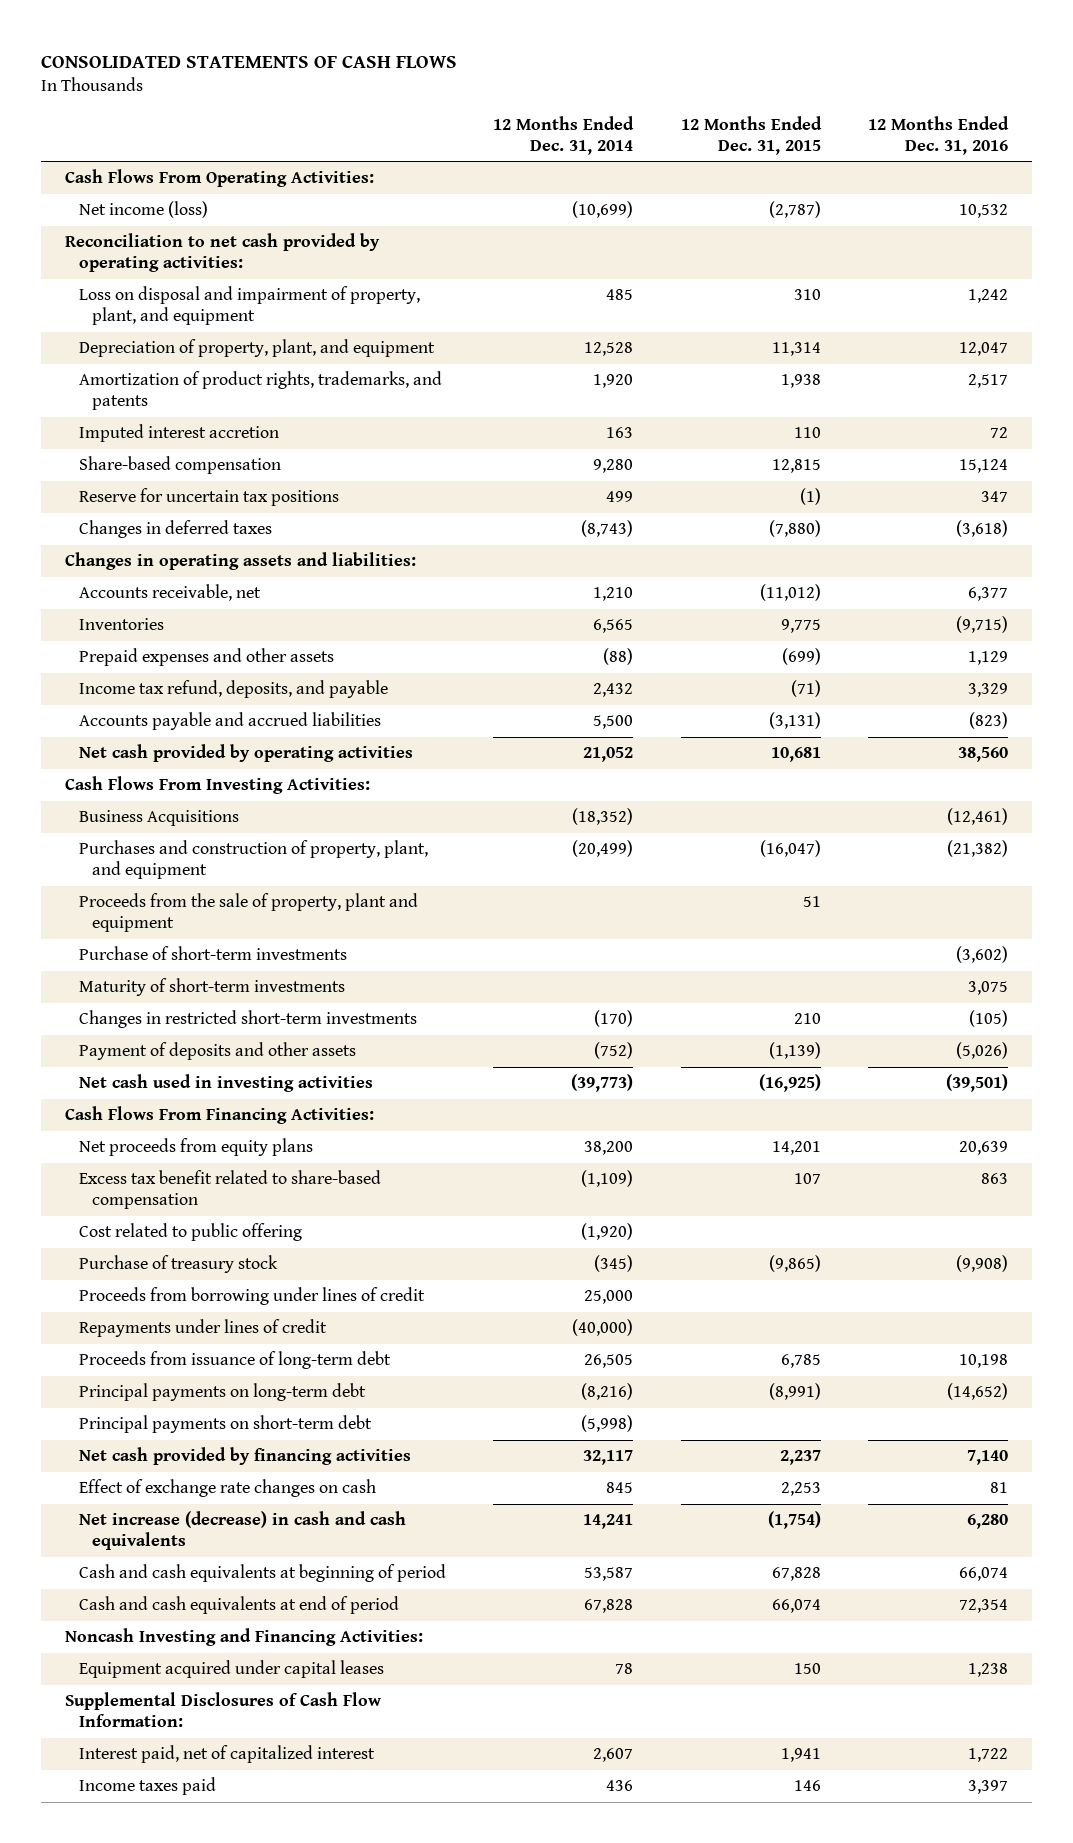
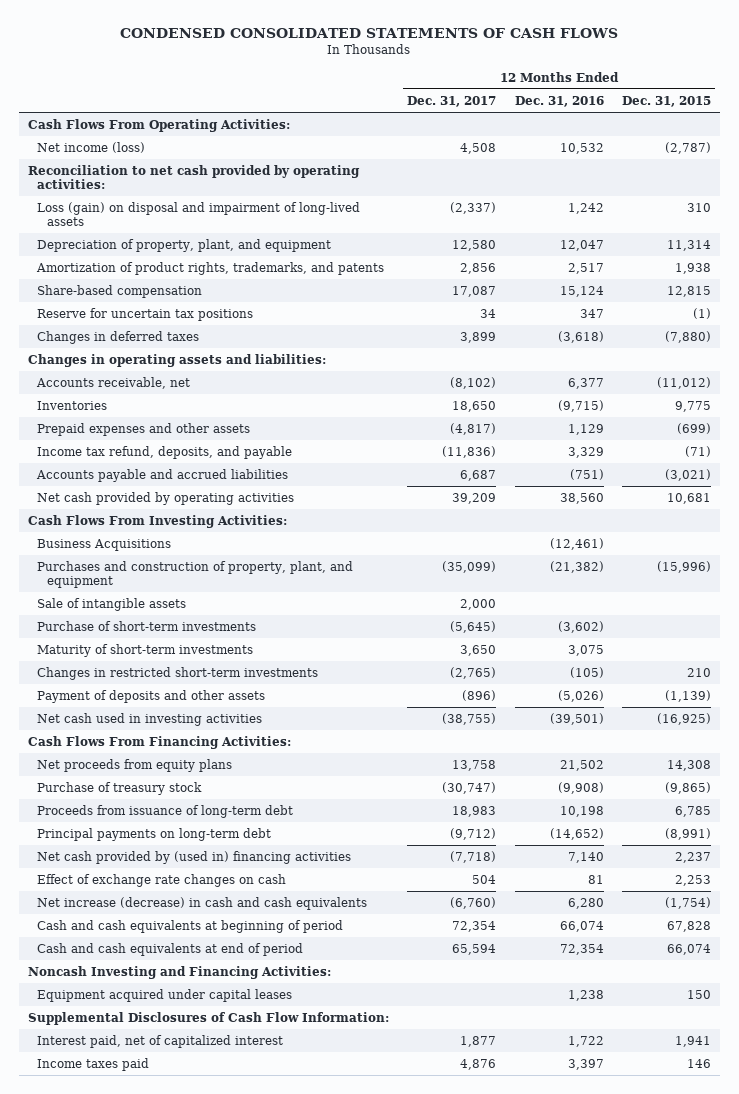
- CONSOLIDATED STATEMENTS OF CASH FLOWS
+ CONDENSED CONSOLIDATED STATEMENTS OF CASH FLOWS
- | 12 Months Ended Dec. 31, 2014 | 12 Months Ended Dec. 31, 2015 | 12 Months Ended Dec. 31, 2016
+ | 12 Months Ended Dec. 31, 2017 | 12 Months Ended Dec. 31, 2016 | 12 Months Ended Dec. 31, 2015
- Loss on disposal and impairment of property, plant, and equipment | 485 | 310 | 1,242
+ Loss (gain) on disposal and impairment of long-lived assets | (2,337) | 1,242 | 310
- Imputed interest accretion | 163 | 110 | 72
- Accounts payable and accrued liabilities | 5,500 | (3,131) | (823)
+ Accounts payable and accrued liabilities | 6,687 | (751) | (3,021)
- Purchases and construction of property, plant, and equipment | (20,499) | (16,047) | (21,382)
- Proceeds from the sale of property, plant and equipment | | 51 |
+ Purchases and construction of property, plant, and equipment | (35,099) | (21,382) | (15,996)
+ Sale of intangible assets | 2,000 | |
- Net proceeds from equity plans | 38,200 | 14,201 | 20,639
- Excess tax benefit related to share-based compensation | (1,109) | 107 | 863
- Cost related to public offering | (1,920) | |
+ Net proceeds from equity plans | 13,758 | 21,502 | 14,308
- Proceeds from borrowing under lines of credit | 25,000 | |
- Repayments under lines of credit | (40,000) | |
- Principal payments on short-term debt | (5,998) | |
- Net cash provided by financing activities | 32,117 | 2,237 | 7,140
+ Net cash provided by (used in) financing activities | (7,718) | 7,140 | 2,237

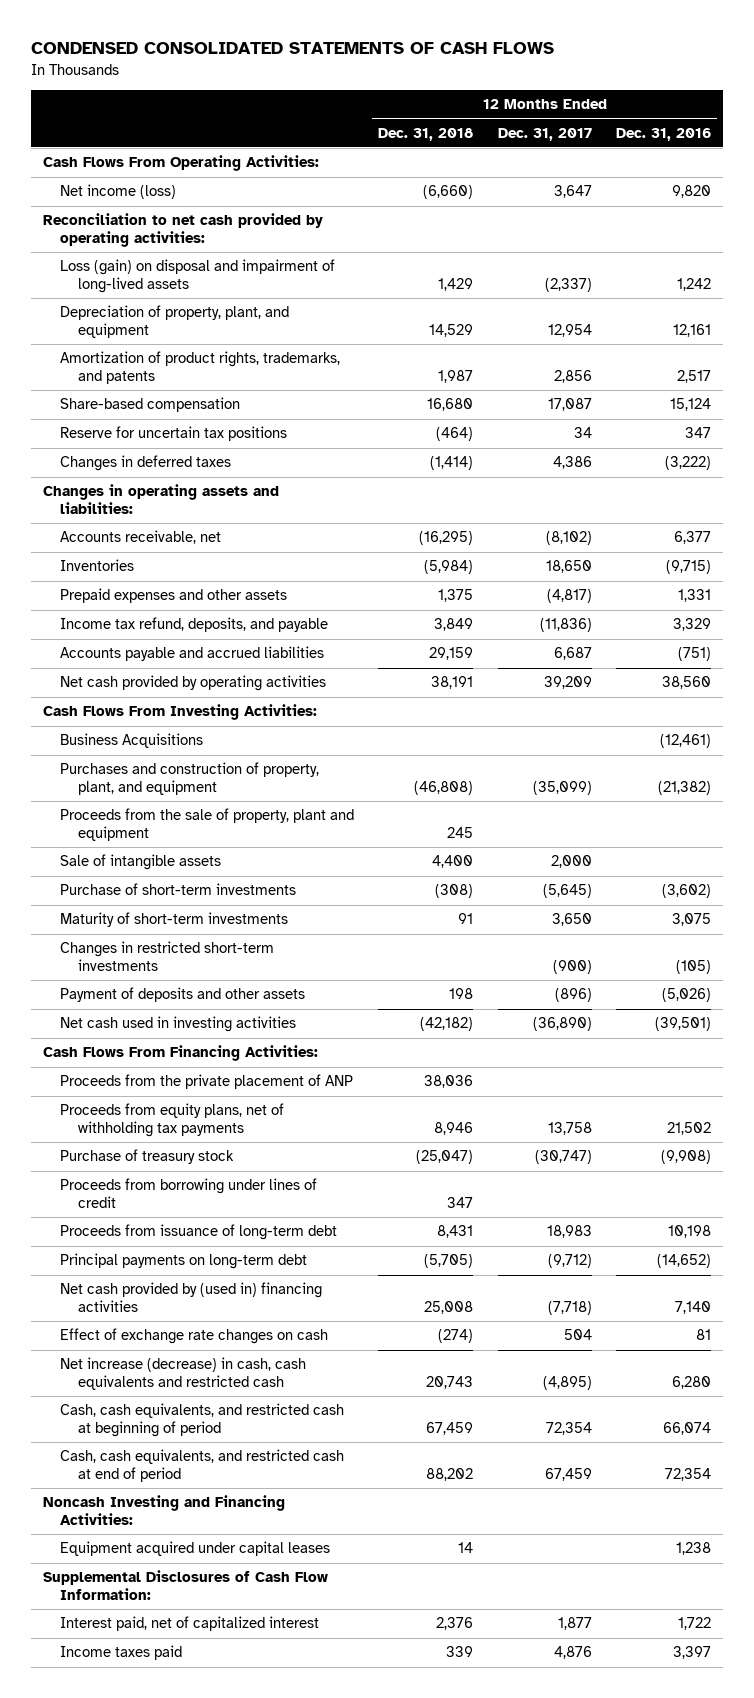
- | 12 Months Ended Dec. 31, 2017 | 12 Months Ended Dec. 31, 2016 | 12 Months Ended Dec. 31, 2015
+ | 12 Months Ended Dec. 31, 2018 | 12 Months Ended Dec. 31, 2017 | 12 Months Ended Dec. 31, 2016
- Net income (loss) | 4,508 | 10,532 | (2,787)
+ Net income (loss) | (6,660) | 3,647 | 9,820
- Depreciation of property, plant, and equipment | 12,580 | 12,047 | 11,314
+ Depreciation of property, plant, and equipment | 14,529 | 12,954 | 12,161
- Changes in deferred taxes | 3,899 | (3,618) | (7,880)
+ Changes in deferred taxes | (1,414) | 4,386 | (3,222)
- Prepaid expenses and other assets | (4,817) | 1,129 | (699)
+ Prepaid expenses and other assets | 1,375 | (4,817) | 1,331
+ Proceeds from the sale of property, plant and equipment | 245 | |
- Changes in restricted short-term investments | (2,765) | (105) | 210
+ Changes in restricted short-term investments | | (900) | (105)
- Net cash used in investing activities | (38,755) | (39,501) | (16,925)
+ Net cash used in investing activities | (42,182) | (36,890) | (39,501)
- Net proceeds from equity plans | 13,758 | 21,502 | 14,308
+ Proceeds from the private placement of ANP | 38,036 | |
+ Proceeds from equity plans, net of withholding tax payments | 8,946 | 13,758 | 21,502
+ Proceeds from borrowing under lines of credit | 347 | |
- Net increase (decrease) in cash and cash equivalents | (6,760) | 6,280 | (1,754)
- Cash and cash equivalents at beginning of period | 72,354 | 66,074 | 67,828
- Cash and cash equivalents at end of period | 65,594 | 72,354 | 66,074
+ Net increase (decrease) in cash, cash equivalents and restricted cash | 20,743 | (4,895) | 6,280
+ Cash, cash equivalents, and restricted cash at beginning of period | 67,459 | 72,354 | 66,074
+ Cash, cash equivalents, and restricted cash at end of period | 88,202 | 67,459 | 72,354

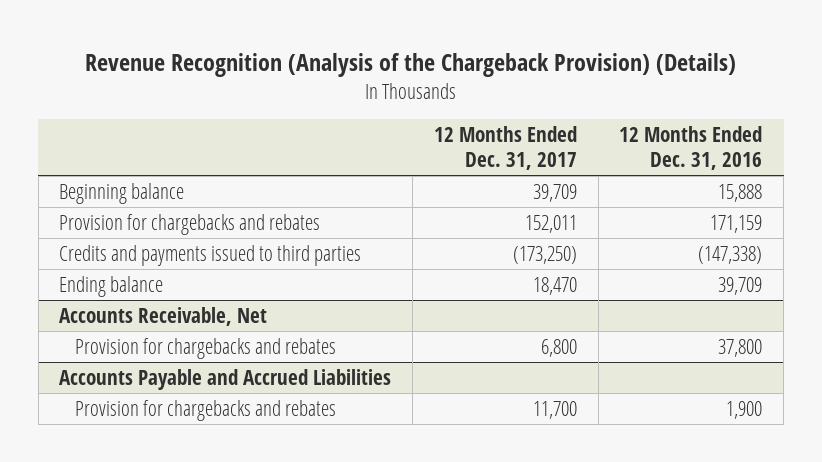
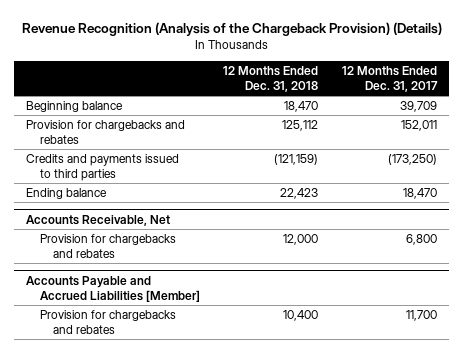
- | 12 Months Ended Dec. 31, 2017 | 12 Months Ended Dec. 31, 2016
+ | 12 Months Ended Dec. 31, 2018 | 12 Months Ended Dec. 31, 2017
- Accounts Payable and Accrued Liabilities
+ Accounts Payable and Accrued Liabilities [Member]

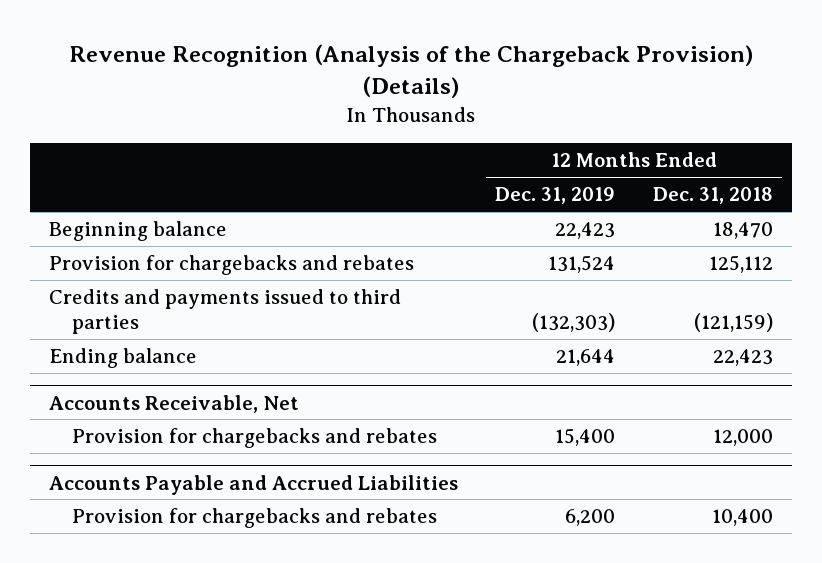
- | 12 Months Ended Dec. 31, 2018 | 12 Months Ended Dec. 31, 2017
+ | 12 Months Ended Dec. 31, 2019 | 12 Months Ended Dec. 31, 2018
- Accounts Payable and Accrued Liabilities [Member]
+ Accounts Payable and Accrued Liabilities

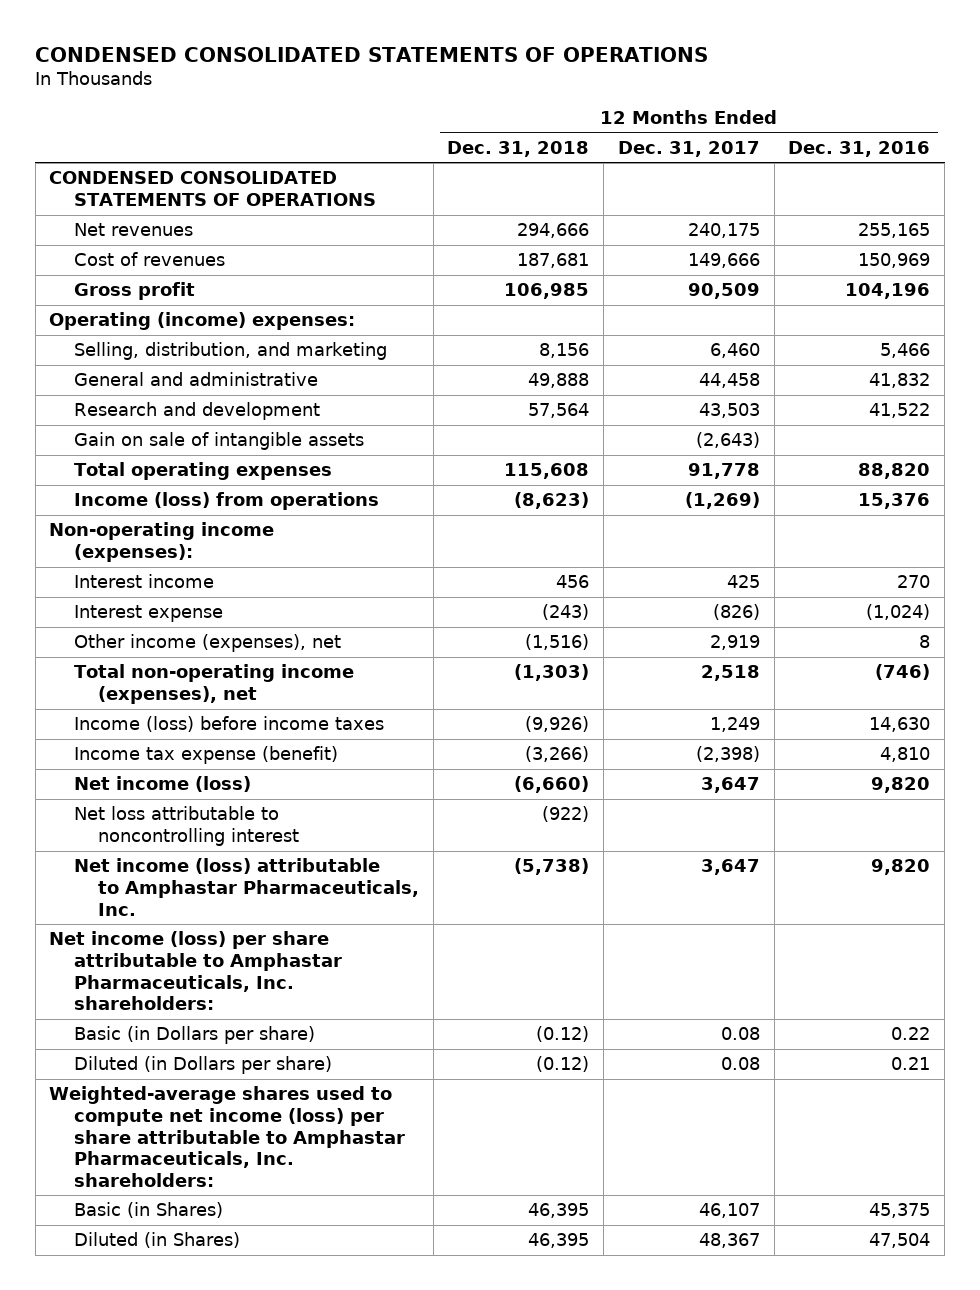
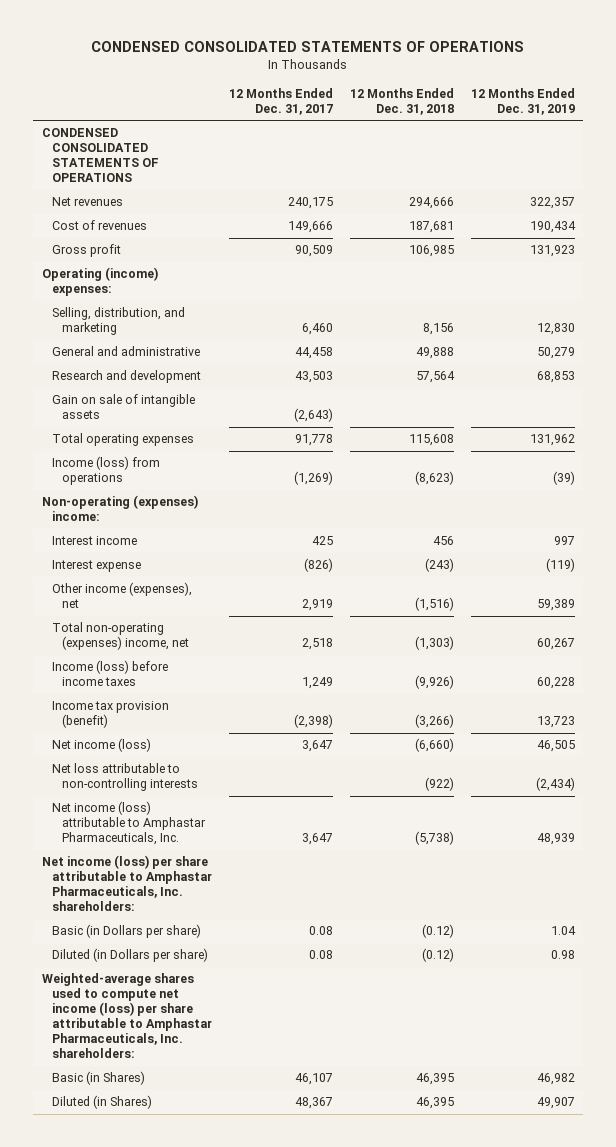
- | 12 Months Ended Dec. 31, 2018 | 12 Months Ended Dec. 31, 2017 | 12 Months Ended Dec. 31, 2016
+ | 12 Months Ended Dec. 31, 2017 | 12 Months Ended Dec. 31, 2018 | 12 Months Ended Dec. 31, 2019
- Non-operating income (expenses):
+ Non-operating (expenses) income:
- Total non-operating income (expenses), net | (1,303) | 2,518 | (746)
+ Total non-operating (expenses) income, net | 2,518 | (1,303) | 60,267
- Income tax expense (benefit) | (3,266) | (2,398) | 4,810
+ Income tax provision (benefit) | (2,398) | (3,266) | 13,723
- Net loss attributable to noncontrolling interest | (922) | |
+ Net loss attributable to non-controlling interests | | (922) | (2,434)

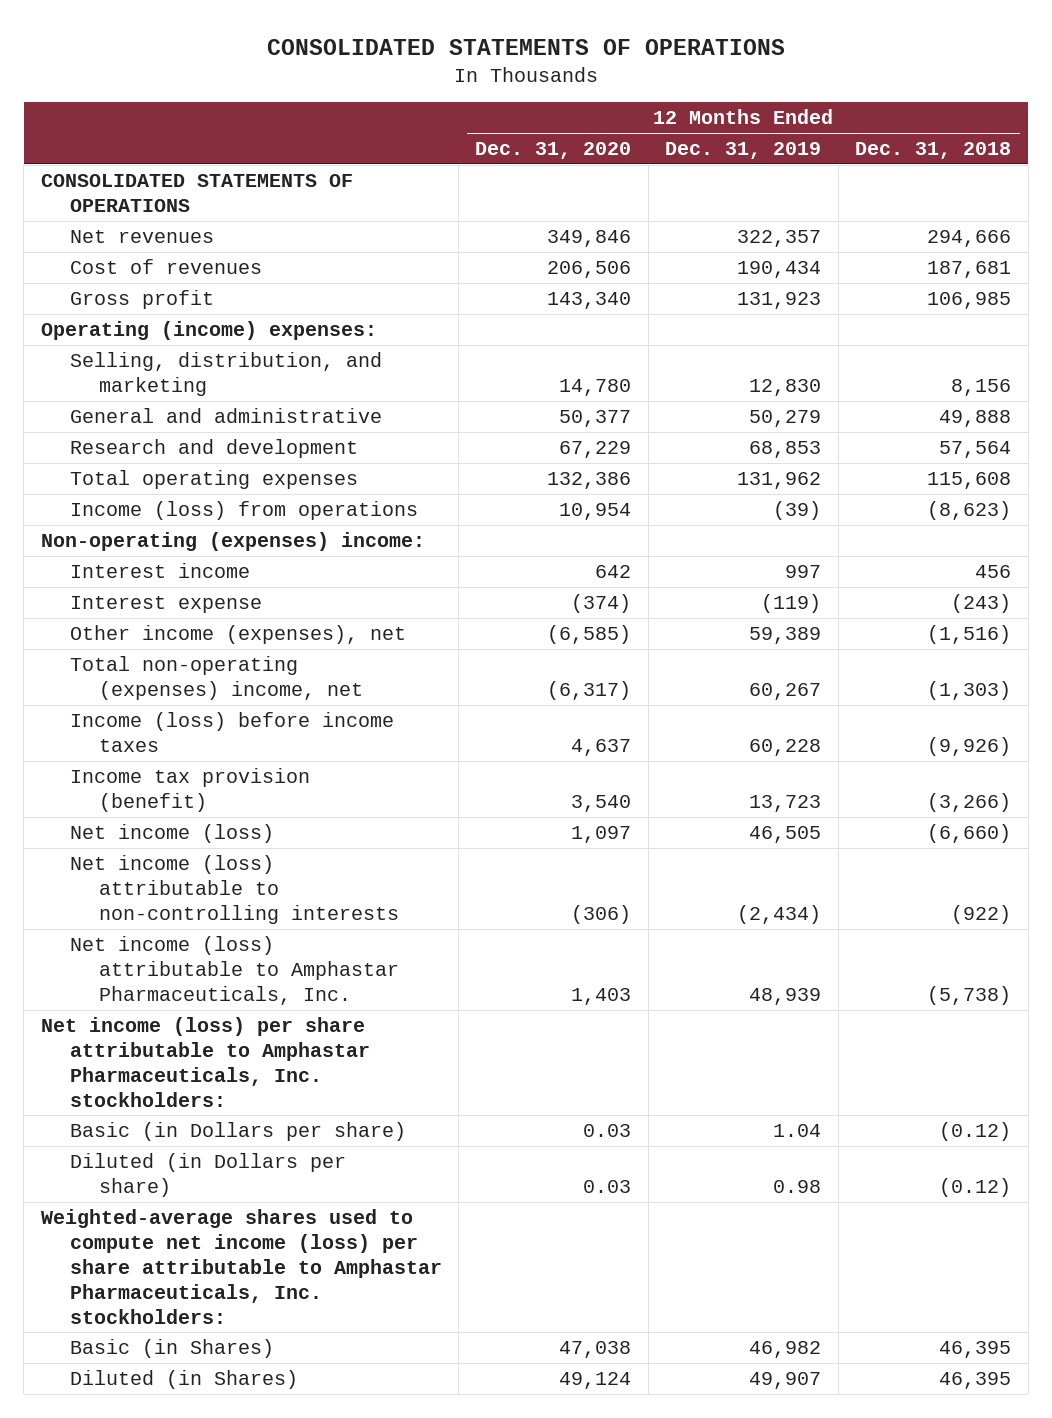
- CONDENSED CONSOLIDATED STATEMENTS OF OPERATIONS
+ CONSOLIDATED STATEMENTS OF OPERATIONS
- | 12 Months Ended Dec. 31, 2017 | 12 Months Ended Dec. 31, 2018 | 12 Months Ended Dec. 31, 2019
+ | 12 Months Ended Dec. 31, 2020 | 12 Months Ended Dec. 31, 2019 | 12 Months Ended Dec. 31, 2018
- CONDENSED CONSOLIDATED STATEMENTS OF OPERATIONS
+ CONSOLIDATED STATEMENTS OF OPERATIONS
- Gain on sale of intangible assets | (2,643) | |
- Net loss attributable to non-controlling interests | | (922) | (2,434)
+ Net income (loss) attributable to non-controlling interests | (306) | (2,434) | (922)
- Net income (loss) per share attributable to Amphastar Pharmaceuticals, Inc. shareholders:
+ Net income (loss) per share attributable to Amphastar Pharmaceuticals, Inc. stockholders:
- Weighted-average shares used to compute net income (loss) per share attributable to Amphastar Pharmaceuticals, Inc. shareholders:
+ Weighted-average shares used to compute net income (loss) per share attributable to Amphastar Pharmaceuticals, Inc. stockholders:

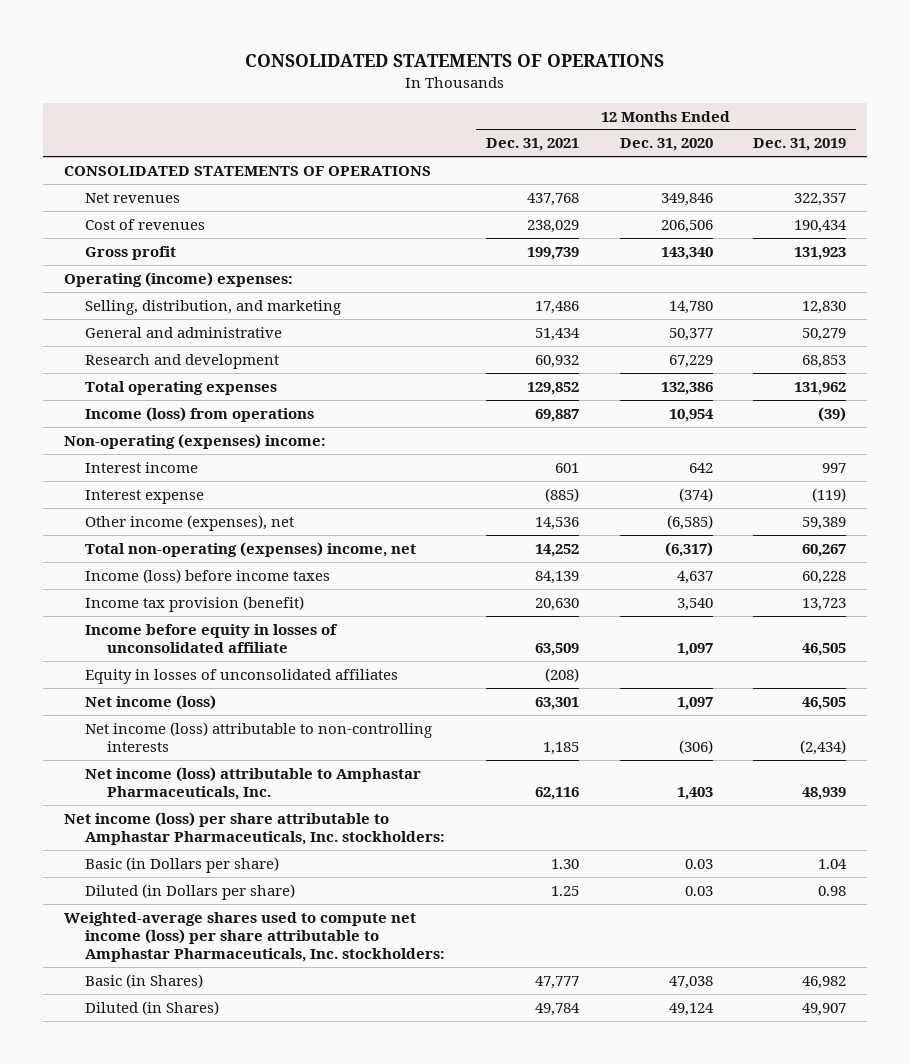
- | 12 Months Ended Dec. 31, 2020 | 12 Months Ended Dec. 31, 2019 | 12 Months Ended Dec. 31, 2018
+ | 12 Months Ended Dec. 31, 2021 | 12 Months Ended Dec. 31, 2020 | 12 Months Ended Dec. 31, 2019
+ Income before equity in losses of unconsolidated affiliate | 63,509 | 1,097 | 46,505
+ Equity in losses of unconsolidated affiliates | (208) | |

